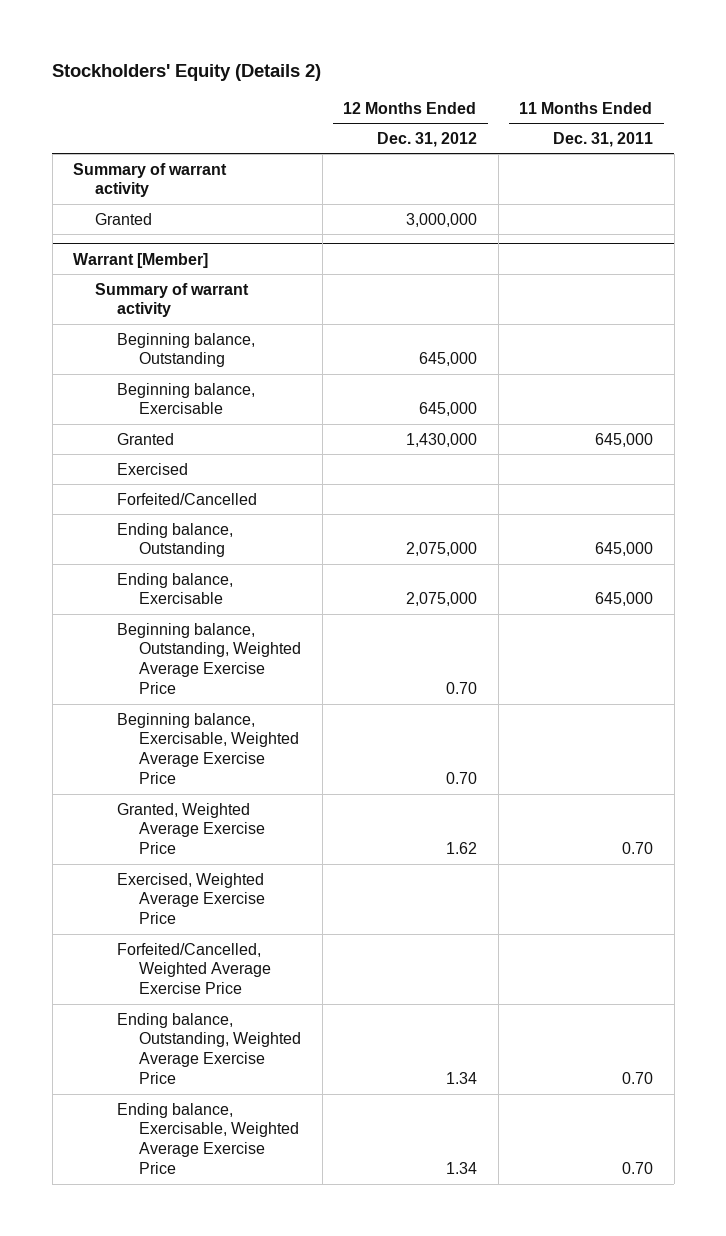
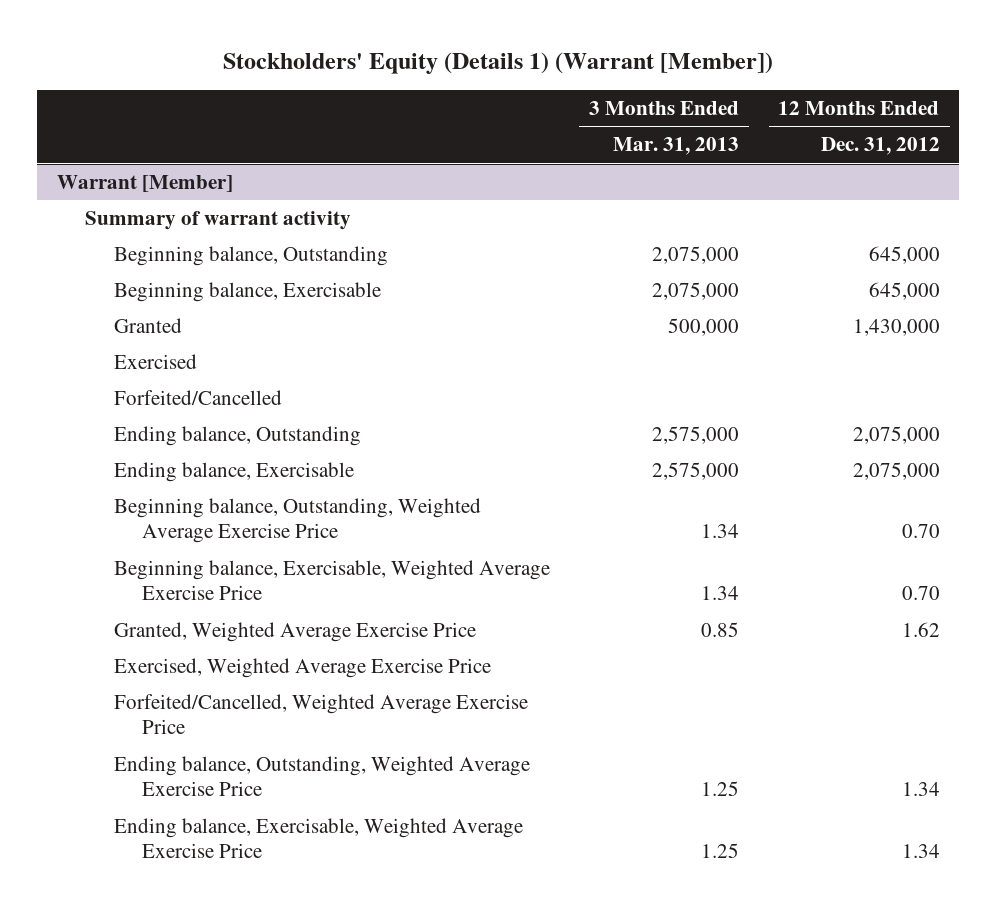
- Stockholders' Equity (Details 2)
+ Stockholders' Equity (Details 1) (Warrant [Member])
- | 12 Months Ended Dec. 31, 2012 | 11 Months Ended Dec. 31, 2011
+ | 3 Months Ended Mar. 31, 2013 | 12 Months Ended Dec. 31, 2012
- Summary of warrant activity
- Granted | 3,000,000 |

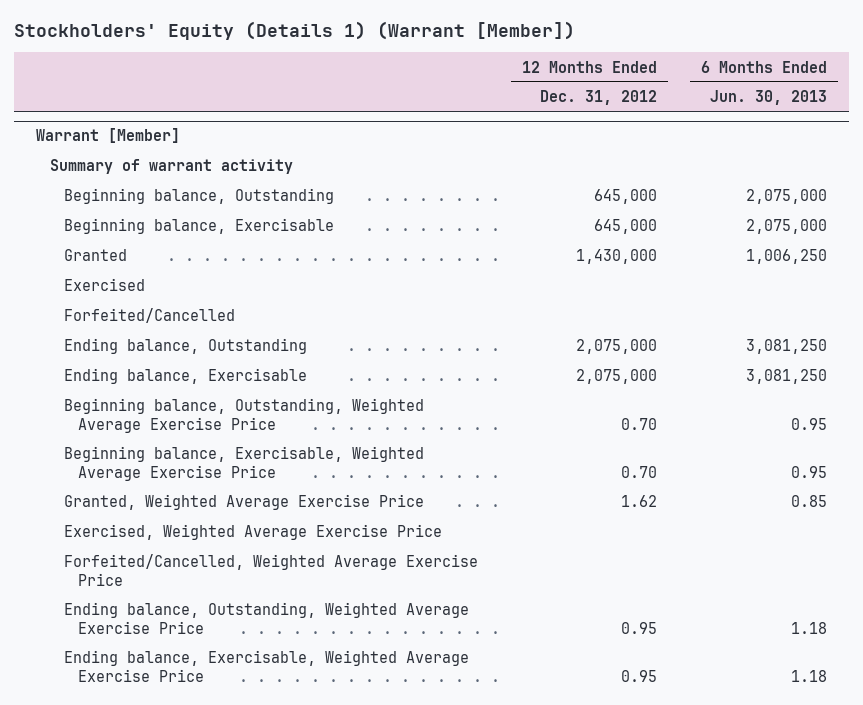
- | 3 Months Ended Mar. 31, 2013 | 12 Months Ended Dec. 31, 2012
+ | 12 Months Ended Dec. 31, 2012 | 6 Months Ended Jun. 30, 2013
@ Warrant [Member]
- Ending balance, Outstanding, Weighted Average Exercise Price | 1.25 | 1.34
- Ending balance, Exercisable, Weighted Average Exercise Price | 1.25 | 1.34
+ Ending balance, Outstanding, Weighted Average Exercise Price | 0.95 | 1.18
+ Ending balance, Exercisable, Weighted Average Exercise Price | 0.95 | 1.18

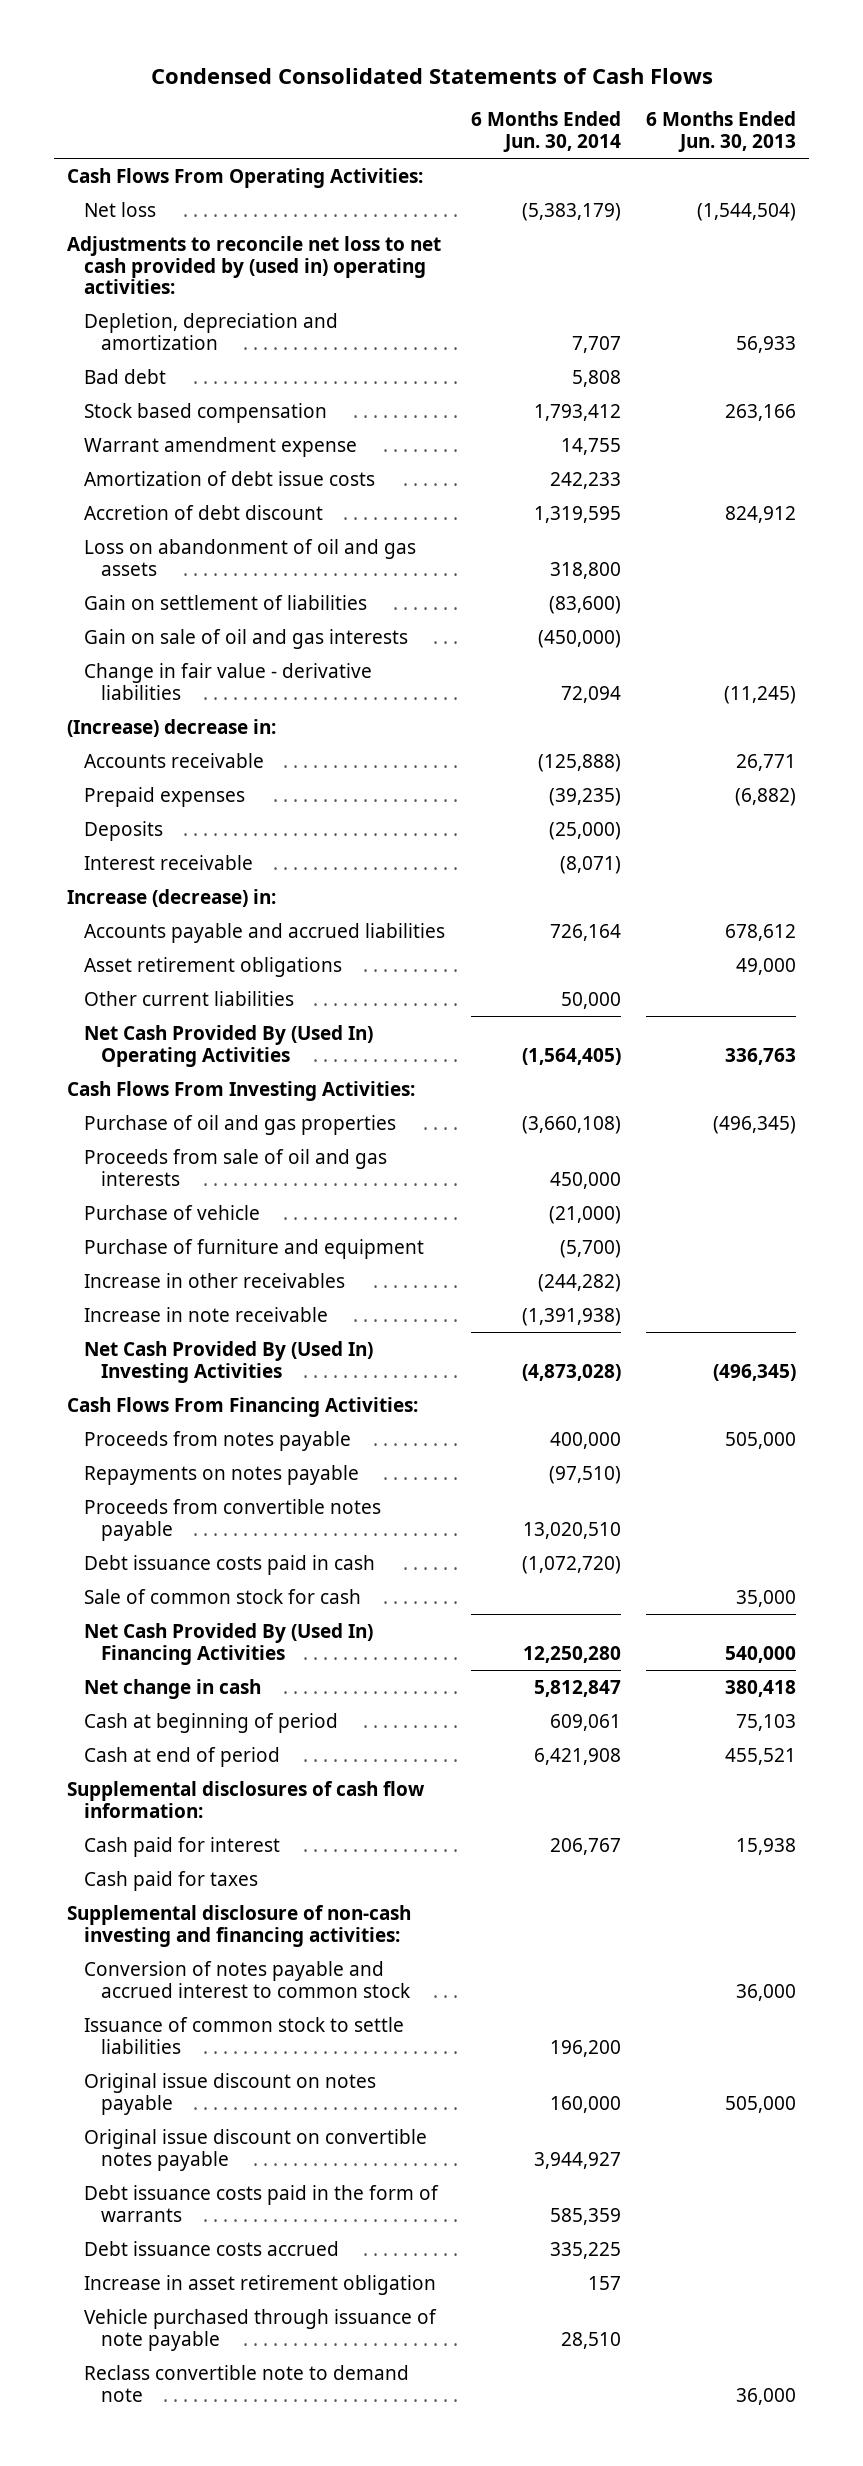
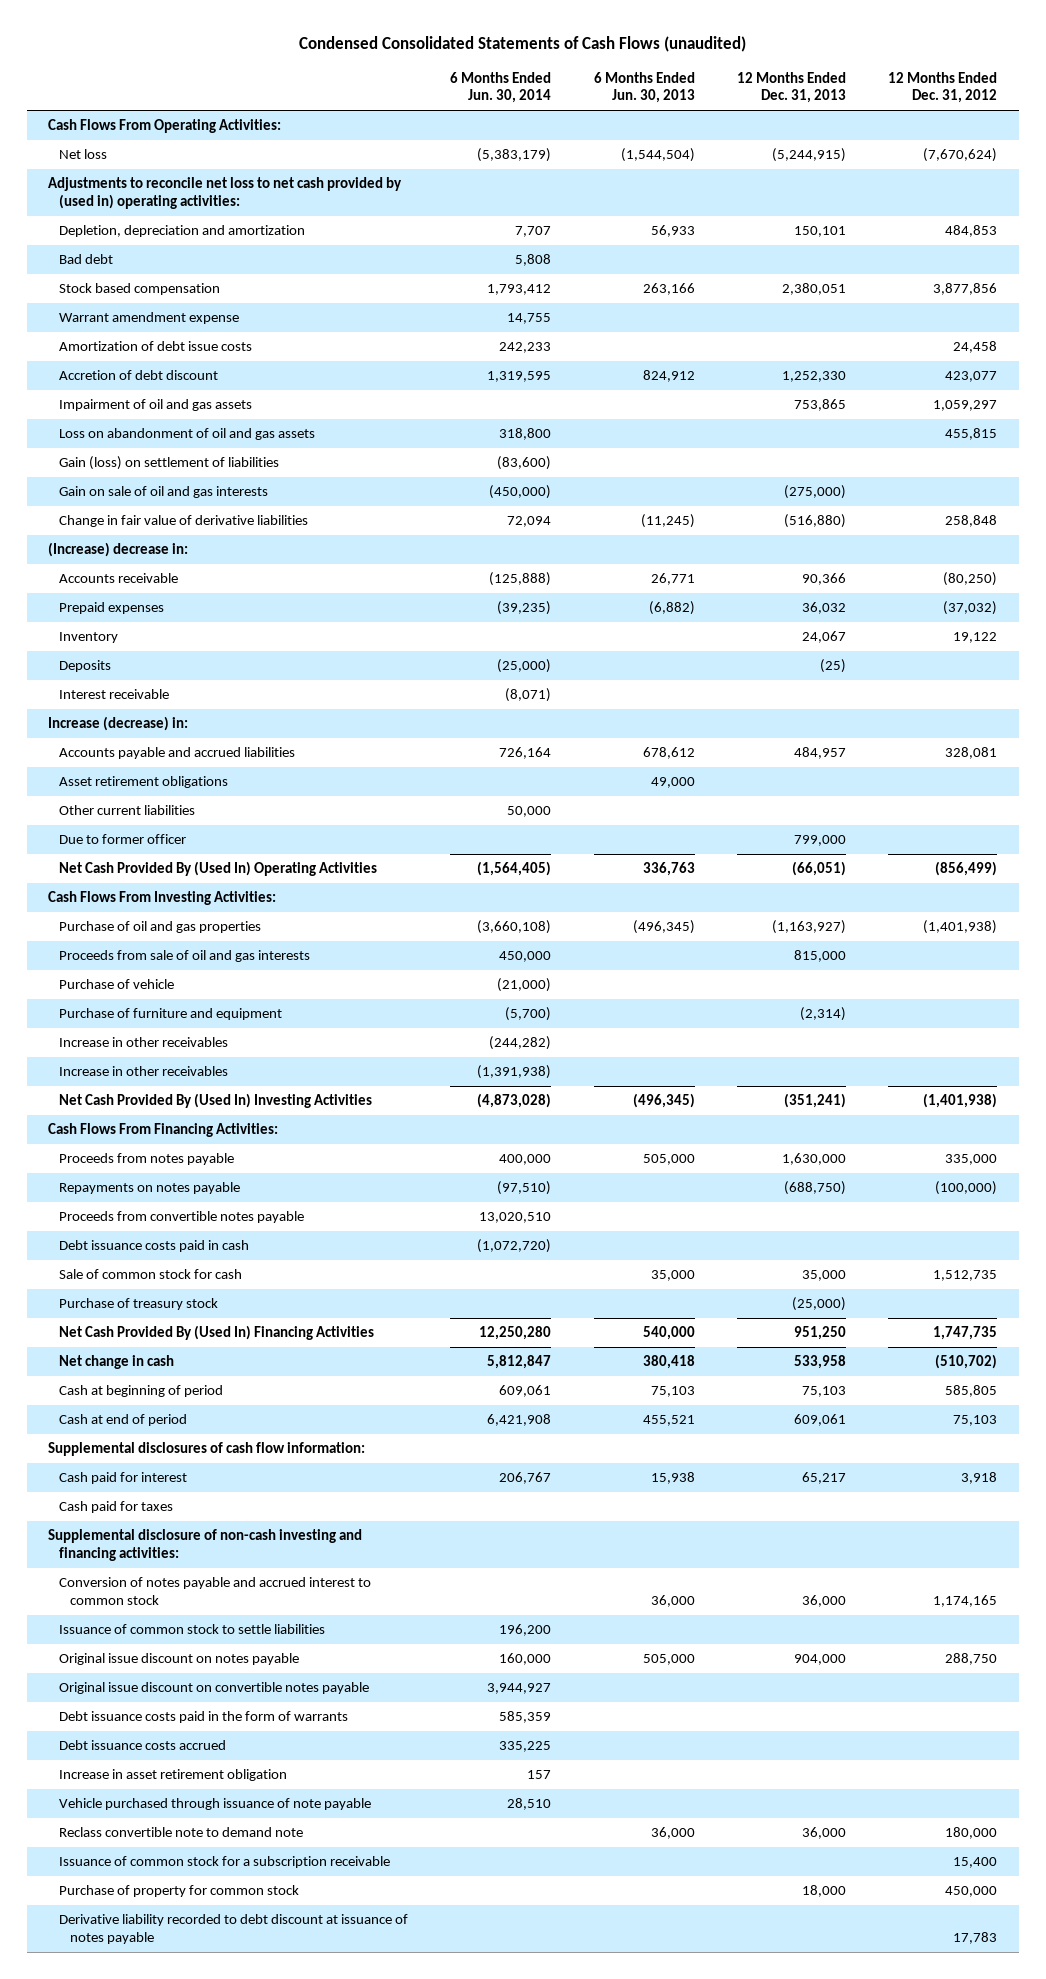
- Condensed Consolidated Statements of Cash Flows
+ Condensed Consolidated Statements of Cash Flows (unaudited)
- | 6 Months Ended Jun. 30, 2014 | 6 Months Ended Jun. 30, 2013
+ | 6 Months Ended Jun. 30, 2014 | 6 Months Ended Jun. 30, 2013 | 12 Months Ended Dec. 31, 2013 | 12 Months Ended Dec. 31, 2012
+ Impairment of oil and gas assets | | | 753,865 | 1,059,297
- Gain on settlement of liabilities | (83,600) |
+ Gain (loss) on settlement of liabilities | (83,600) | | |
- Change in fair value - derivative liabilities | 72,094 | (11,245)
+ Change in fair value of derivative liabilities | 72,094 | (11,245) | (516,880) | 258,848
+ Inventory | | | 24,067 | 19,122
+ Due to former officer | | | 799,000 |
- Increase in note receivable | (1,391,938) |
+ Increase in other receivables | (1,391,938) | | |
+ Purchase of treasury stock | | | (25,000) |
+ Issuance of common stock for a subscription receivable | | | | 15,400
+ Purchase of property for common stock | | | 18,000 | 450,000
+ Derivative liability recorded to debt discount at issuance of notes payable | | | | 17,783

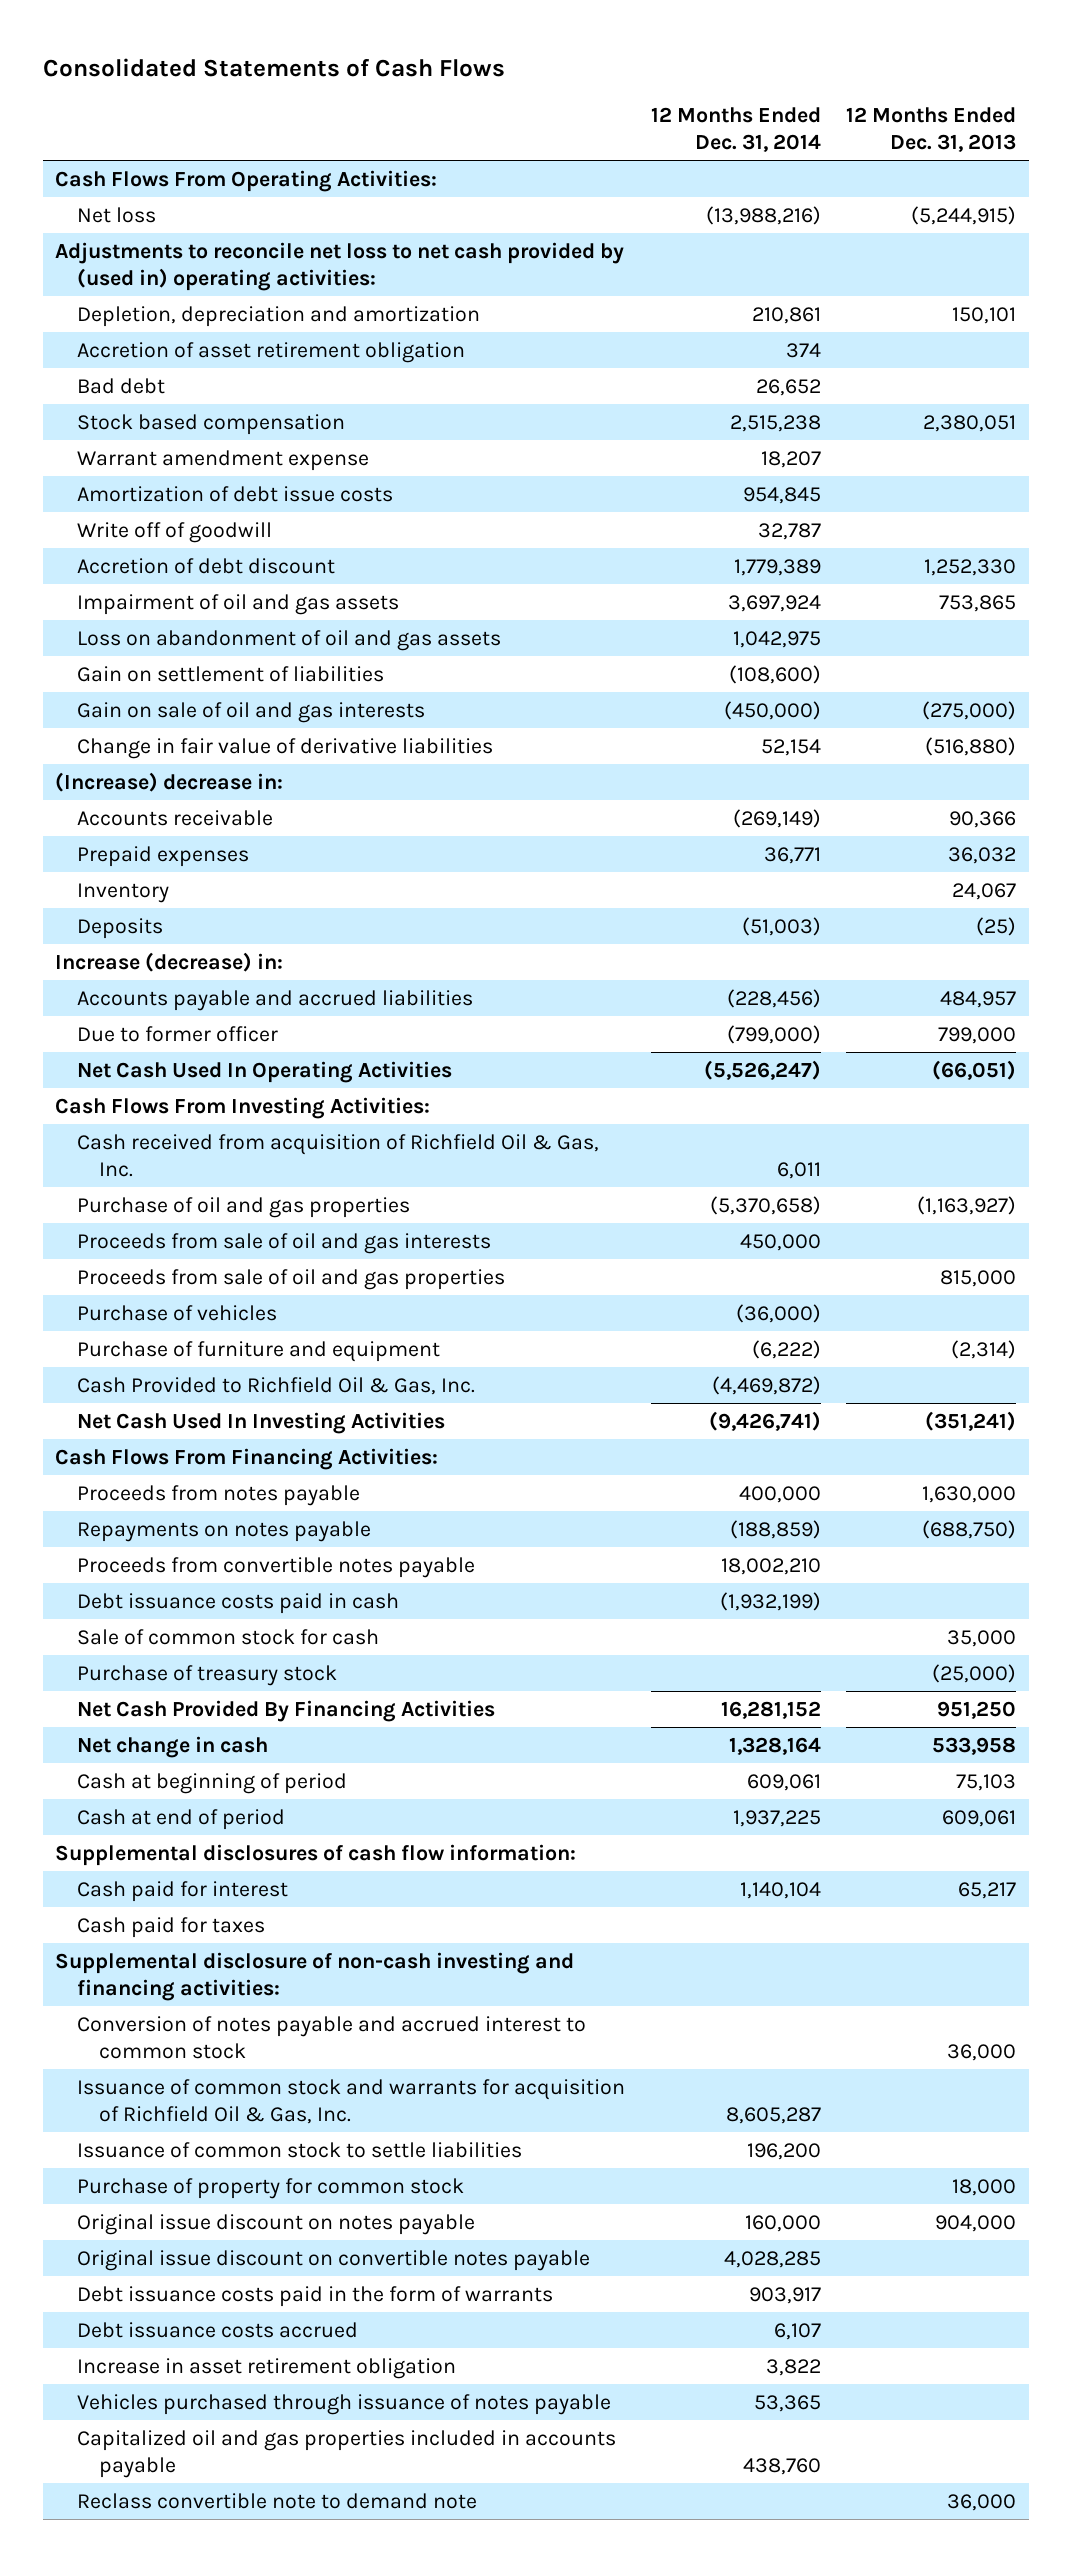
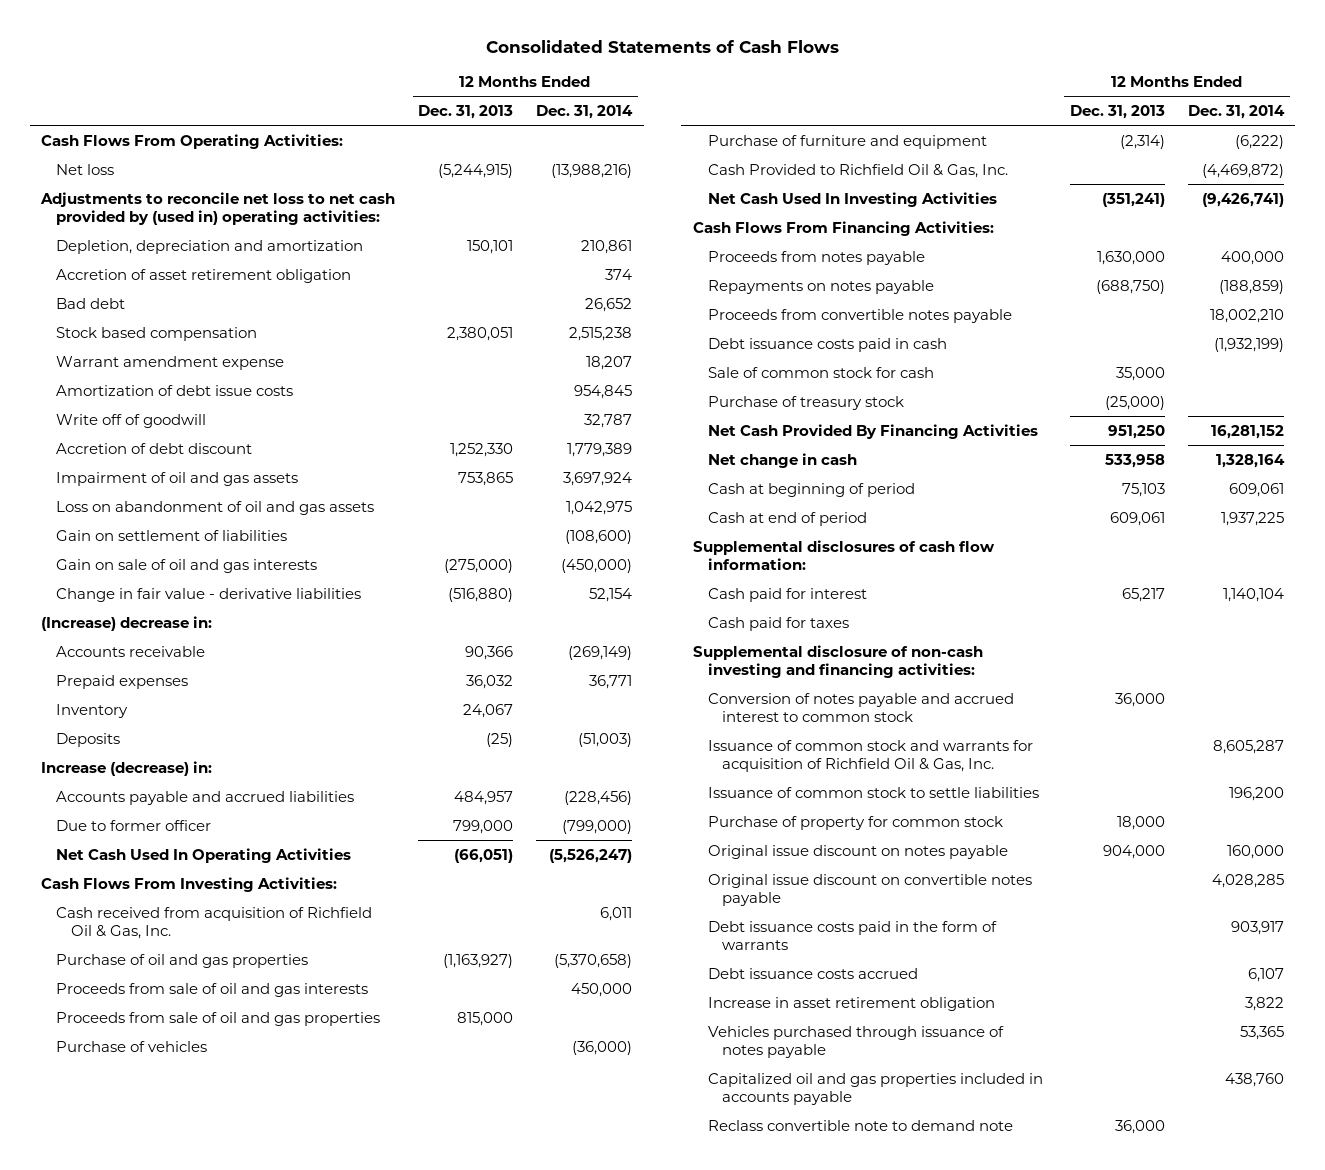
- | 12 Months Ended Dec. 31, 2014 | 12 Months Ended Dec. 31, 2013
+ | 12 Months Ended Dec. 31, 2013 | 12 Months Ended Dec. 31, 2014
- Change in fair value of derivative liabilities | 52,154 | (516,880)
+ Change in fair value - derivative liabilities | (516,880) | 52,154

